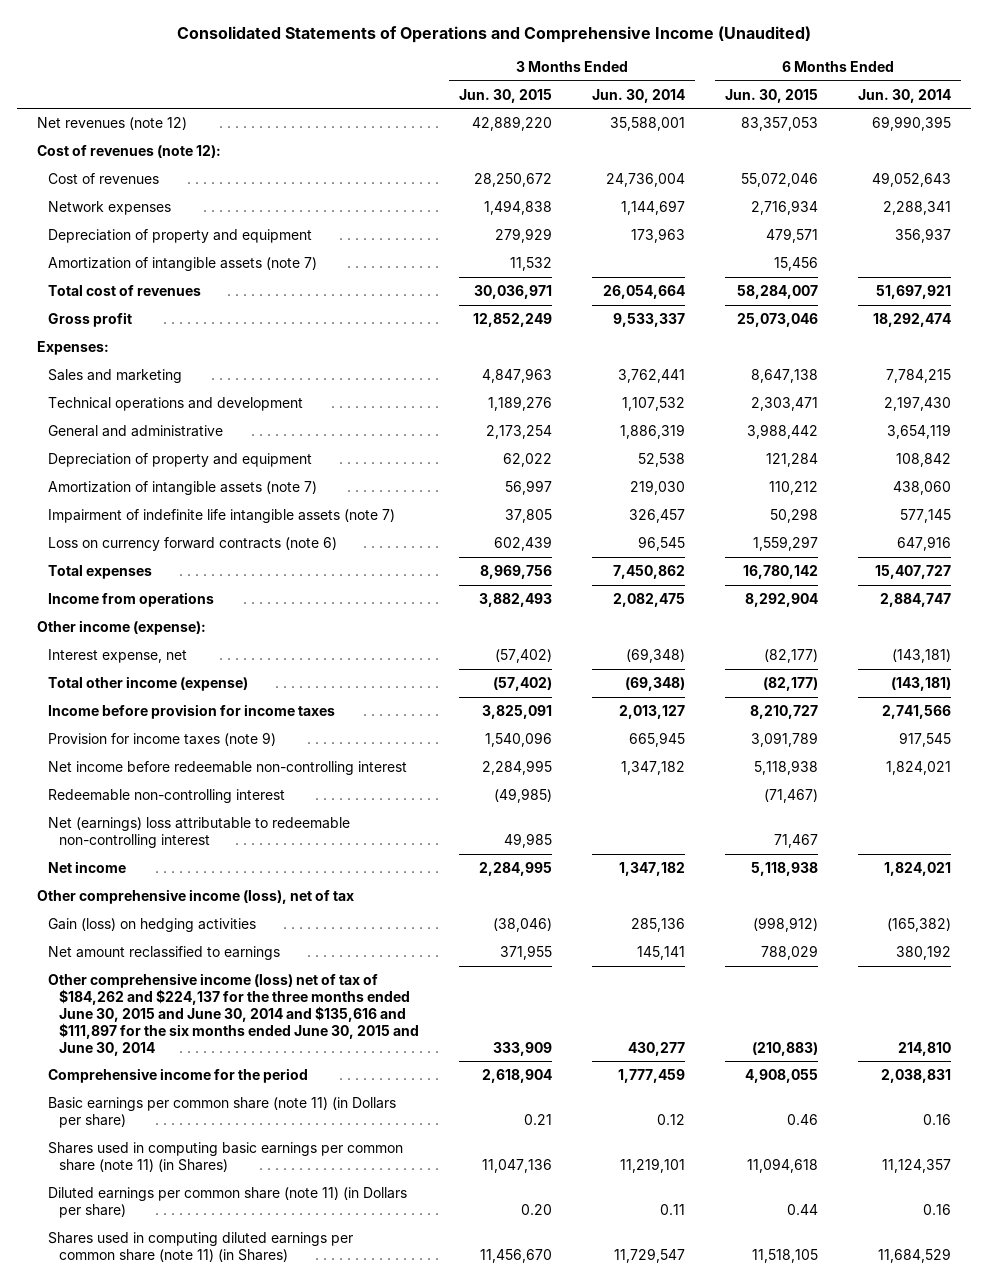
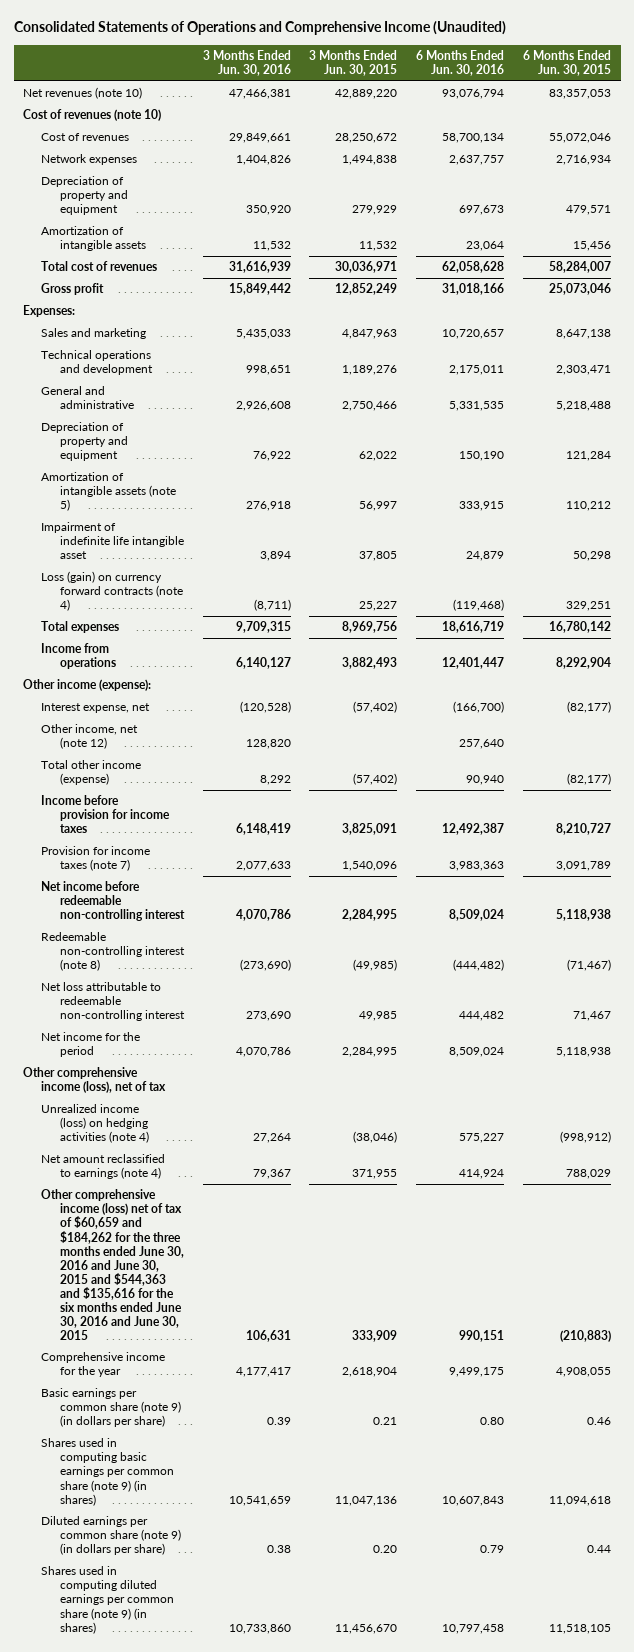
- | 3 Months Ended Jun. 30, 2015 | 3 Months Ended Jun. 30, 2014 | 6 Months Ended Jun. 30, 2015 | 6 Months Ended Jun. 30, 2014
+ | 3 Months Ended Jun. 30, 2016 | 3 Months Ended Jun. 30, 2015 | 6 Months Ended Jun. 30, 2016 | 6 Months Ended Jun. 30, 2015
- Net revenues (note 12) | 42,889,220 | 35,588,001 | 83,357,053 | 69,990,395
- Cost of revenues (note 12):
+ Net revenues (note 10) | 47,466,381 | 42,889,220 | 93,076,794 | 83,357,053
+ Cost of revenues (note 10)
- Amortization of intangible assets (note 7) | 11,532 | | 15,456 |
+ Amortization of intangible assets | 11,532 | 11,532 | 23,064 | 15,456
- General and administrative | 2,173,254 | 1,886,319 | 3,988,442 | 3,654,119
+ General and administrative | 2,926,608 | 2,750,466 | 5,331,535 | 5,218,488
- Amortization of intangible assets (note 7) | 56,997 | 219,030 | 110,212 | 438,060
- Impairment of indefinite life intangible assets (note 7) | 37,805 | 326,457 | 50,298 | 577,145
- Loss on currency forward contracts (note 6) | 602,439 | 96,545 | 1,559,297 | 647,916
+ Amortization of intangible assets (note 5) | 276,918 | 56,997 | 333,915 | 110,212
+ Impairment of indefinite life intangible asset | 3,894 | 37,805 | 24,879 | 50,298
+ Loss (gain) on currency forward contracts (note 4) | (8,711) | 25,227 | (119,468) | 329,251
+ Other income, net (note 12) | 128,820 | | 257,640 |
- Provision for income taxes (note 9) | 1,540,096 | 665,945 | 3,091,789 | 917,545
+ Provision for income taxes (note 7) | 2,077,633 | 1,540,096 | 3,983,363 | 3,091,789
- Redeemable non-controlling interest | (49,985) | | (71,467) |
- Net (earnings) loss attributable to redeemable non-controlling interest | 49,985 | | 71,467 |
- Net income | 2,284,995 | 1,347,182 | 5,118,938 | 1,824,021
+ Redeemable non-controlling interest (note 8) | (273,690) | (49,985) | (444,482) | (71,467)
+ Net loss attributable to redeemable non-controlling interest | 273,690 | 49,985 | 444,482 | 71,467
+ Net income for the period | 4,070,786 | 2,284,995 | 8,509,024 | 5,118,938
- Gain (loss) on hedging activities | (38,046) | 285,136 | (998,912) | (165,382)
- Net amount reclassified to earnings | 371,955 | 145,141 | 788,029 | 380,192
- Other comprehensive income (loss) net of tax of $184,262 and $224,137 for the three months ended June 30, 2015 and June 30, 2014 and $135,616 and $111,897 for the six months ended June 30, 2015 and June 30, 2014 | 333,909 | 430,277 | (210,883) | 214,810
- Comprehensive income for the period | 2,618,904 | 1,777,459 | 4,908,055 | 2,038,831
- Basic earnings per common share (note 11) (in Dollars per share) | 0.21 | 0.12 | 0.46 | 0.16
- Shares used in computing basic earnings per common share (note 11) (in Shares) | 11,047,136 | 11,219,101 | 11,094,618 | 11,124,357
- Diluted earnings per common share (note 11) (in Dollars per share) | 0.20 | 0.11 | 0.44 | 0.16
- Shares used in computing diluted earnings per common share (note 11) (in Shares) | 11,456,670 | 11,729,547 | 11,518,105 | 11,684,529
+ Unrealized income (loss) on hedging activities (note 4) | 27,264 | (38,046) | 575,227 | (998,912)
+ Net amount reclassified to earnings (note 4) | 79,367 | 371,955 | 414,924 | 788,029
+ Other comprehensive income (loss) net of tax of $60,659 and $184,262 for the three months ended June 30, 2016 and June 30, 2015 and $544,363 and $135,616 for the six months ended June 30, 2016 and June 30, 2015 | 106,631 | 333,909 | 990,151 | (210,883)
+ Comprehensive income for the year | 4,177,417 | 2,618,904 | 9,499,175 | 4,908,055
+ Basic earnings per common share (note 9) (in dollars per share) | 0.39 | 0.21 | 0.80 | 0.46
+ Shares used in computing basic earnings per common share (note 9) (in shares) | 10,541,659 | 11,047,136 | 10,607,843 | 11,094,618
+ Diluted earnings per common share (note 9) (in dollars per share) | 0.38 | 0.20 | 0.79 | 0.44
+ Shares used in computing diluted earnings per common share (note 9) (in shares) | 10,733,860 | 11,456,670 | 10,797,458 | 11,518,105

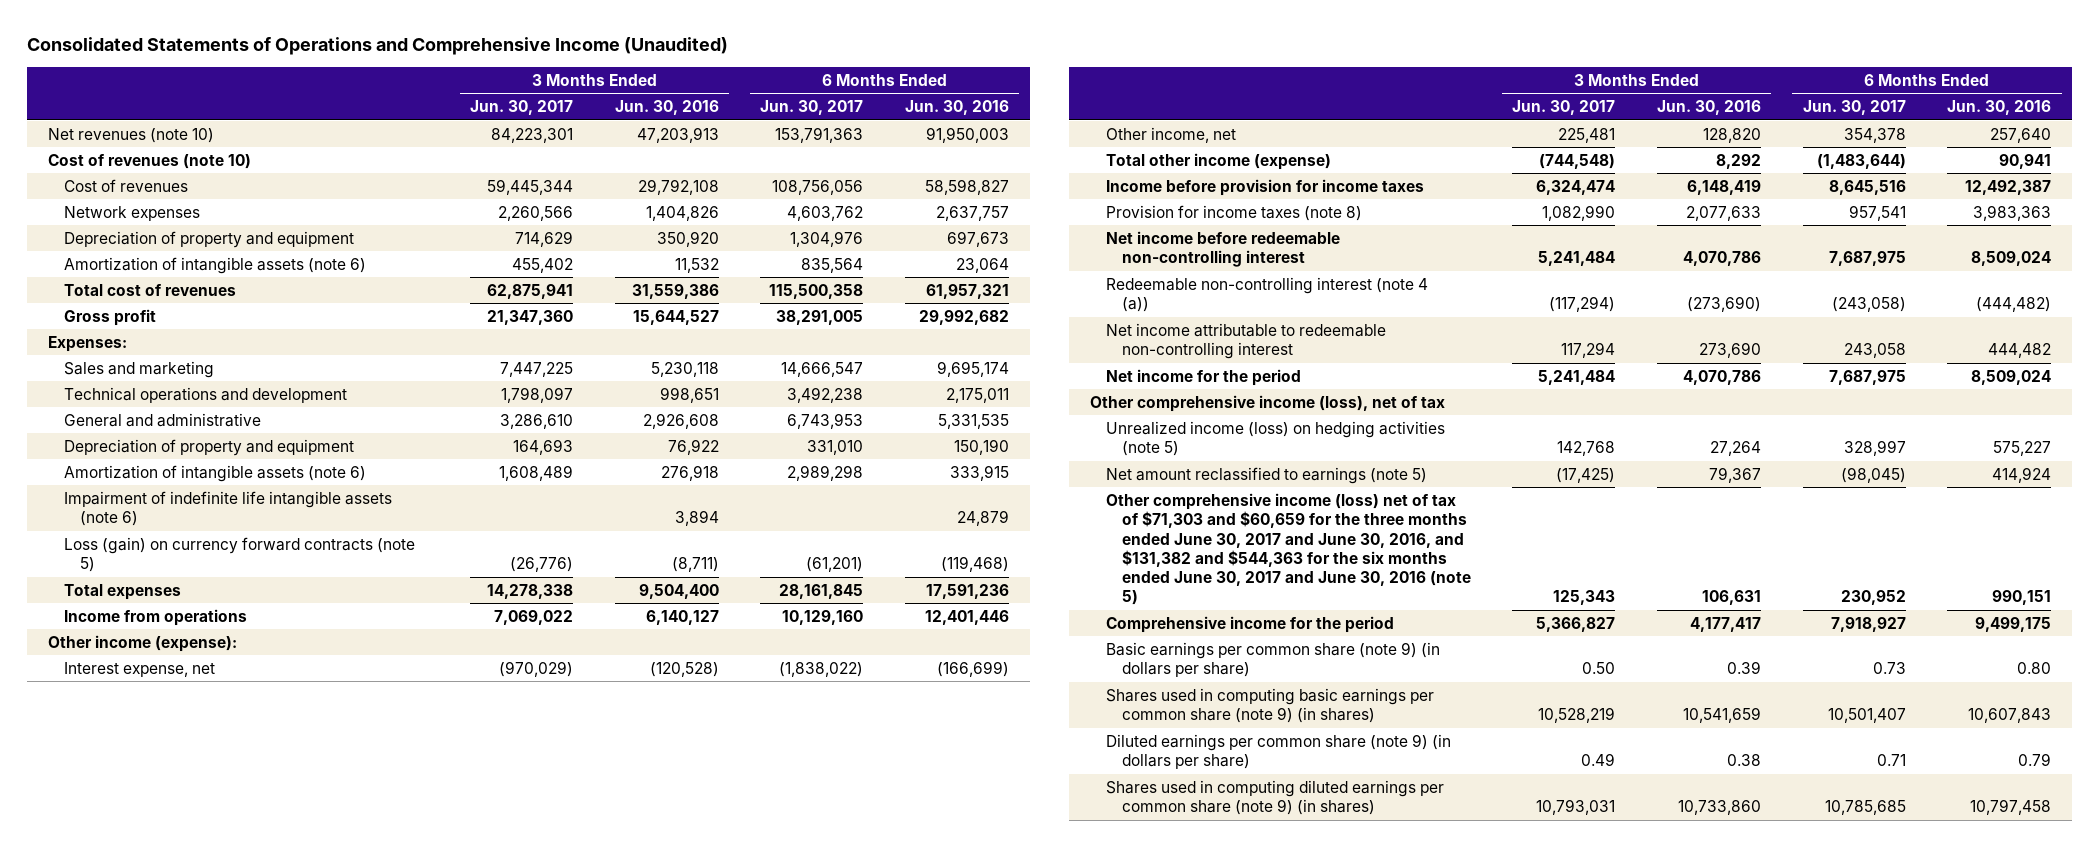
- | 3 Months Ended Jun. 30, 2016 | 3 Months Ended Jun. 30, 2015 | 6 Months Ended Jun. 30, 2016 | 6 Months Ended Jun. 30, 2015
+ | 3 Months Ended Jun. 30, 2017 | 3 Months Ended Jun. 30, 2016 | 6 Months Ended Jun. 30, 2017 | 6 Months Ended Jun. 30, 2016
- Net revenues (note 10) | 47,466,381 | 42,889,220 | 93,076,794 | 83,357,053
+ Net revenues (note 10) | 84,223,301 | 47,203,913 | 153,791,363 | 91,950,003
- Cost of revenues | 29,849,661 | 28,250,672 | 58,700,134 | 55,072,046
+ Cost of revenues | 59,445,344 | 29,792,108 | 108,756,056 | 58,598,827
- Amortization of intangible assets | 11,532 | 11,532 | 23,064 | 15,456
- Total cost of revenues | 31,616,939 | 30,036,971 | 62,058,628 | 58,284,007
- Gross profit | 15,849,442 | 12,852,249 | 31,018,166 | 25,073,046
+ Amortization of intangible assets (note 6) | 455,402 | 11,532 | 835,564 | 23,064
+ Total cost of revenues | 62,875,941 | 31,559,386 | 115,500,358 | 61,957,321
+ Gross profit | 21,347,360 | 15,644,527 | 38,291,005 | 29,992,682
- Sales and marketing | 5,435,033 | 4,847,963 | 10,720,657 | 8,647,138
+ Sales and marketing | 7,447,225 | 5,230,118 | 14,666,547 | 9,695,174
- Amortization of intangible assets (note 5) | 276,918 | 56,997 | 333,915 | 110,212
- Impairment of indefinite life intangible asset | 3,894 | 37,805 | 24,879 | 50,298
- Loss (gain) on currency forward contracts (note 4) | (8,711) | 25,227 | (119,468) | 329,251
- Total expenses | 9,709,315 | 8,969,756 | 18,616,719 | 16,780,142
- Income from operations | 6,140,127 | 3,882,493 | 12,401,447 | 8,292,904
+ Amortization of intangible assets (note 6) | 1,608,489 | 276,918 | 2,989,298 | 333,915
+ Impairment of indefinite life intangible assets (note 6) | | 3,894 | | 24,879
+ Loss (gain) on currency forward contracts (note 5) | (26,776) | (8,711) | (61,201) | (119,468)
+ Total expenses | 14,278,338 | 9,504,400 | 28,161,845 | 17,591,236
+ Income from operations | 7,069,022 | 6,140,127 | 10,129,160 | 12,401,446
- Interest expense, net | (120,528) | (57,402) | (166,700) | (82,177)
- Other income, net (note 12) | 128,820 | | 257,640 |
- Total other income (expense) | 8,292 | (57,402) | 90,940 | (82,177)
+ Interest expense, net | (970,029) | (120,528) | (1,838,022) | (166,699)
+ Other income, net | 225,481 | 128,820 | 354,378 | 257,640
+ Total other income (expense) | (744,548) | 8,292 | (1,483,644) | 90,941
- Provision for income taxes (note 7) | 2,077,633 | 1,540,096 | 3,983,363 | 3,091,789
+ Provision for income taxes (note 8) | 1,082,990 | 2,077,633 | 957,541 | 3,983,363
- Redeemable non-controlling interest (note 8) | (273,690) | (49,985) | (444,482) | (71,467)
- Net loss attributable to redeemable non-controlling interest | 273,690 | 49,985 | 444,482 | 71,467
+ Redeemable non-controlling interest (note 4 (a)) | (117,294) | (273,690) | (243,058) | (444,482)
+ Net income attributable to redeemable non-controlling interest | 117,294 | 273,690 | 243,058 | 444,482
- Unrealized income (loss) on hedging activities (note 4) | 27,264 | (38,046) | 575,227 | (998,912)
- Net amount reclassified to earnings (note 4) | 79,367 | 371,955 | 414,924 | 788,029
- Other comprehensive income (loss) net of tax of $60,659 and $184,262 for the three months ended June 30, 2016 and June 30, 2015 and $544,363 and $135,616 for the six months ended June 30, 2016 and June 30, 2015 | 106,631 | 333,909 | 990,151 | (210,883)
- Comprehensive income for the year | 4,177,417 | 2,618,904 | 9,499,175 | 4,908,055
+ Unrealized income (loss) on hedging activities (note 5) | 142,768 | 27,264 | 328,997 | 575,227
+ Net amount reclassified to earnings (note 5) | (17,425) | 79,367 | (98,045) | 414,924
+ Other comprehensive income (loss) net of tax of $71,303 and $60,659 for the three months ended June 30, 2017 and June 30, 2016, and $131,382 and $544,363 for the six months ended June 30, 2017 and June 30, 2016 (note 5) | 125,343 | 106,631 | 230,952 | 990,151
+ Comprehensive income for the period | 5,366,827 | 4,177,417 | 7,918,927 | 9,499,175

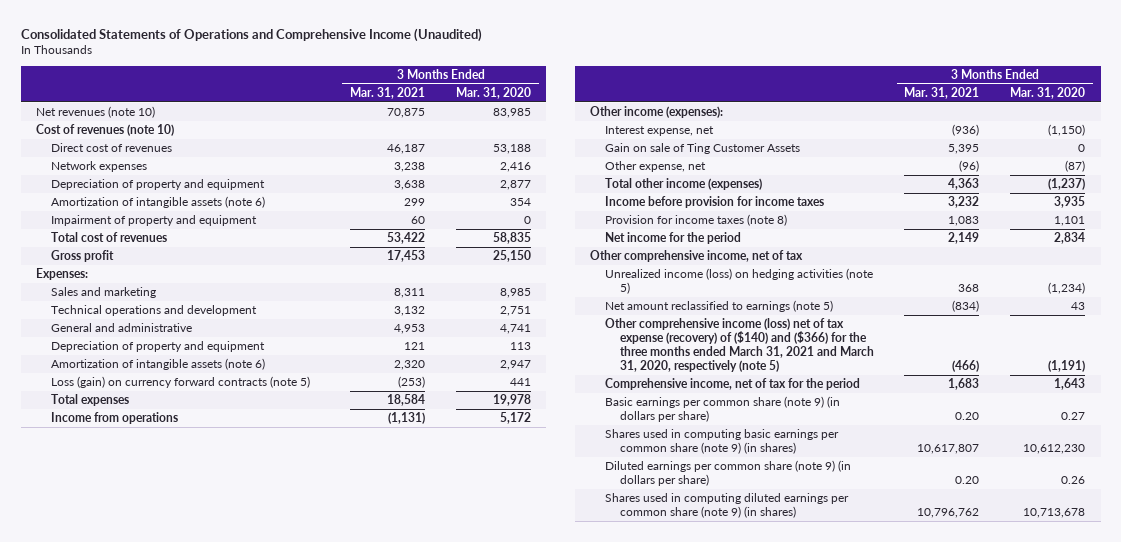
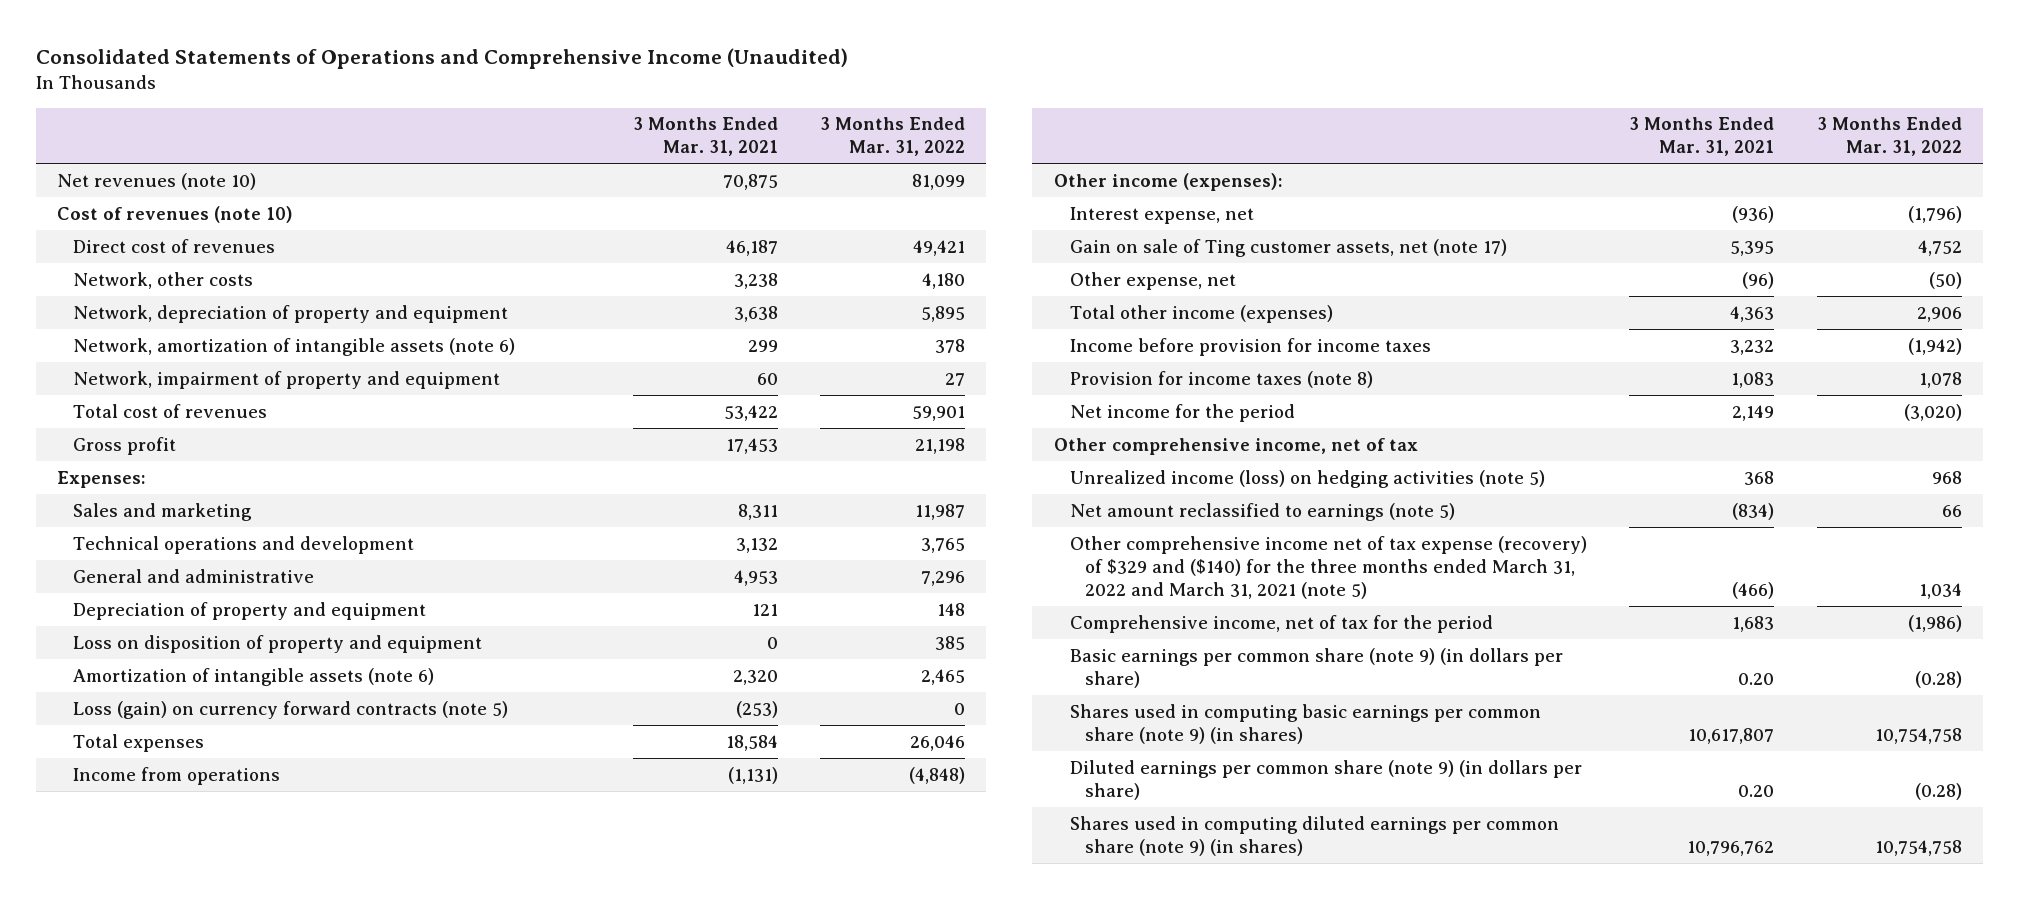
- | 3 Months Ended Mar. 31, 2021 | 3 Months Ended Mar. 31, 2020
+ | 3 Months Ended Mar. 31, 2021 | 3 Months Ended Mar. 31, 2022
- Network expenses | 3,238 | 2,416
- Depreciation of property and equipment | 3,638 | 2,877
- Amortization of intangible assets (note 6) | 299 | 354
- Impairment of property and equipment | 60 | 0
+ Network, other costs | 3,238 | 4,180
+ Network, depreciation of property and equipment | 3,638 | 5,895
+ Network, amortization of intangible assets (note 6) | 299 | 378
+ Network, impairment of property and equipment | 60 | 27
+ Loss on disposition of property and equipment | 0 | 385
- Gain on sale of Ting Customer Assets | 5,395 | 0
+ Gain on sale of Ting customer assets, net (note 17) | 5,395 | 4,752
- Other comprehensive income (loss) net of tax expense (recovery) of ($140) and ($366) for the three months ended March 31, 2021 and March 31, 2020, respectively (note 5) | (466) | (1,191)
+ Other comprehensive income net of tax expense (recovery) of $329 and ($140) for the three months ended March 31, 2022 and March 31, 2021 (note 5) | (466) | 1,034

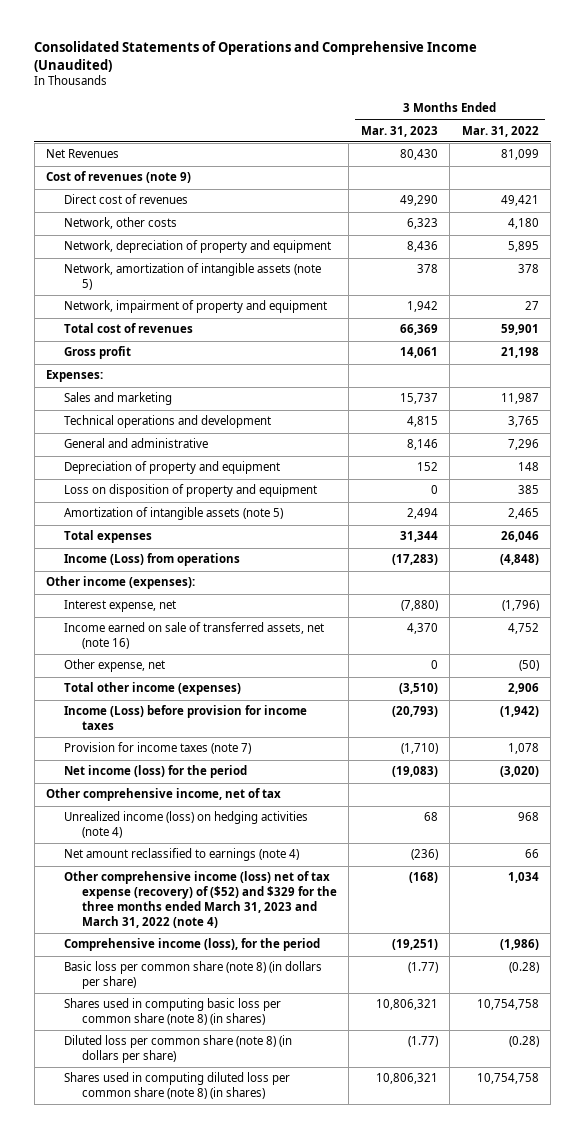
- | 3 Months Ended Mar. 31, 2021 | 3 Months Ended Mar. 31, 2022
+ | 3 Months Ended Mar. 31, 2023 | 3 Months Ended Mar. 31, 2022
- Net revenues (note 10) | 70,875 | 81,099
- Cost of revenues (note 10)
+ Net Revenues | 80,430 | 81,099
+ Cost of revenues (note 9)
- Network, amortization of intangible assets (note 6) | 299 | 378
+ Network, amortization of intangible assets (note 5) | 378 | 378
- Amortization of intangible assets (note 6) | 2,320 | 2,465
- Loss (gain) on currency forward contracts (note 5) | (253) | 0
+ Amortization of intangible assets (note 5) | 2,494 | 2,465
- Income from operations | (1,131) | (4,848)
+ Income (Loss) from operations | (17,283) | (4,848)
- Gain on sale of Ting customer assets, net (note 17) | 5,395 | 4,752
+ Income earned on sale of transferred assets, net (note 16) | 4,370 | 4,752
- Income before provision for income taxes | 3,232 | (1,942)
- Provision for income taxes (note 8) | 1,083 | 1,078
- Net income for the period | 2,149 | (3,020)
+ Income (Loss) before provision for income taxes | (20,793) | (1,942)
+ Provision for income taxes (note 7) | (1,710) | 1,078
+ Net income (loss) for the period | (19,083) | (3,020)
- Unrealized income (loss) on hedging activities (note 5) | 368 | 968
- Net amount reclassified to earnings (note 5) | (834) | 66
- Other comprehensive income net of tax expense (recovery) of $329 and ($140) for the three months ended March 31, 2022 and March 31, 2021 (note 5) | (466) | 1,034
- Comprehensive income, net of tax for the period | 1,683 | (1,986)
- Basic earnings per common share (note 9) (in dollars per share) | 0.20 | (0.28)
- Shares used in computing basic earnings per common share (note 9) (in shares) | 10,617,807 | 10,754,758
- Diluted earnings per common share (note 9) (in dollars per share) | 0.20 | (0.28)
- Shares used in computing diluted earnings per common share (note 9) (in shares) | 10,796,762 | 10,754,758
+ Unrealized income (loss) on hedging activities (note 4) | 68 | 968
+ Net amount reclassified to earnings (note 4) | (236) | 66
+ Other comprehensive income (loss) net of tax expense (recovery) of ($52) and $329 for the three months ended March 31, 2023 and March 31, 2022 (note 4) | (168) | 1,034
+ Comprehensive income (loss), for the period | (19,251) | (1,986)
+ Basic loss per common share (note 8) (in dollars per share) | (1.77) | (0.28)
+ Shares used in computing basic loss per common share (note 8) (in shares) | 10,806,321 | 10,754,758
+ Diluted loss per common share (note 8) (in dollars per share) | (1.77) | (0.28)
+ Shares used in computing diluted loss per common share (note 8) (in shares) | 10,806,321 | 10,754,758

